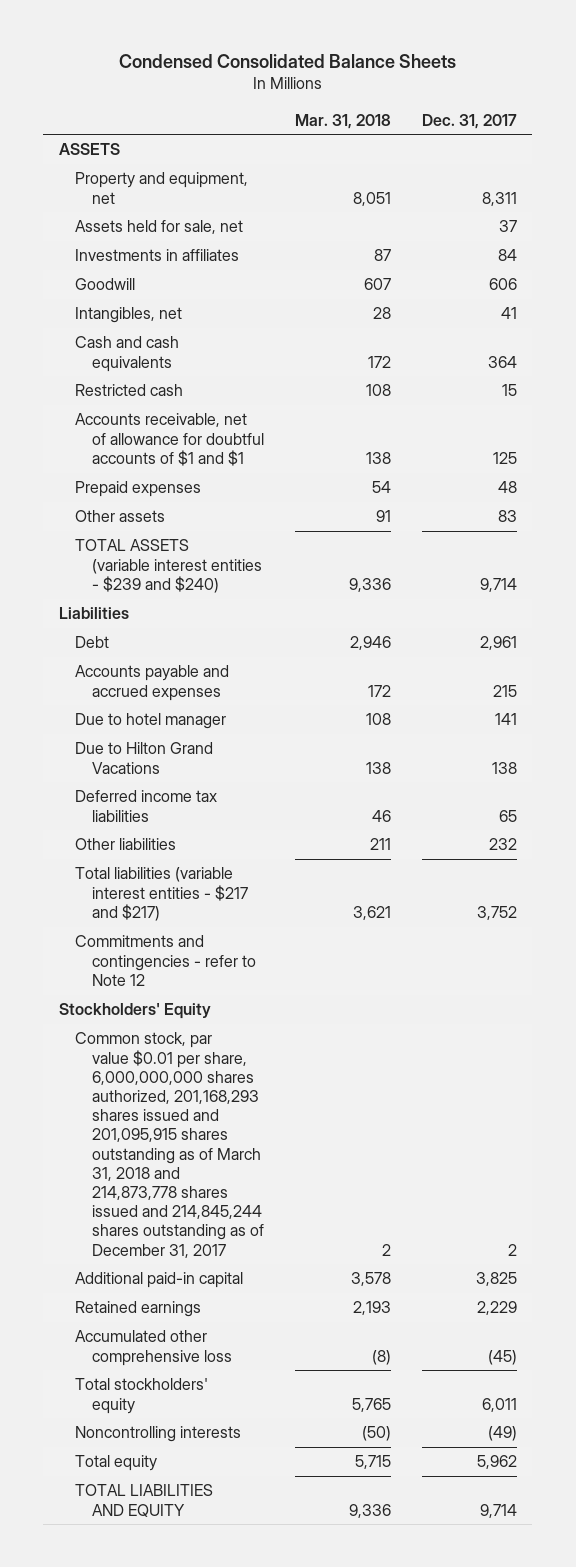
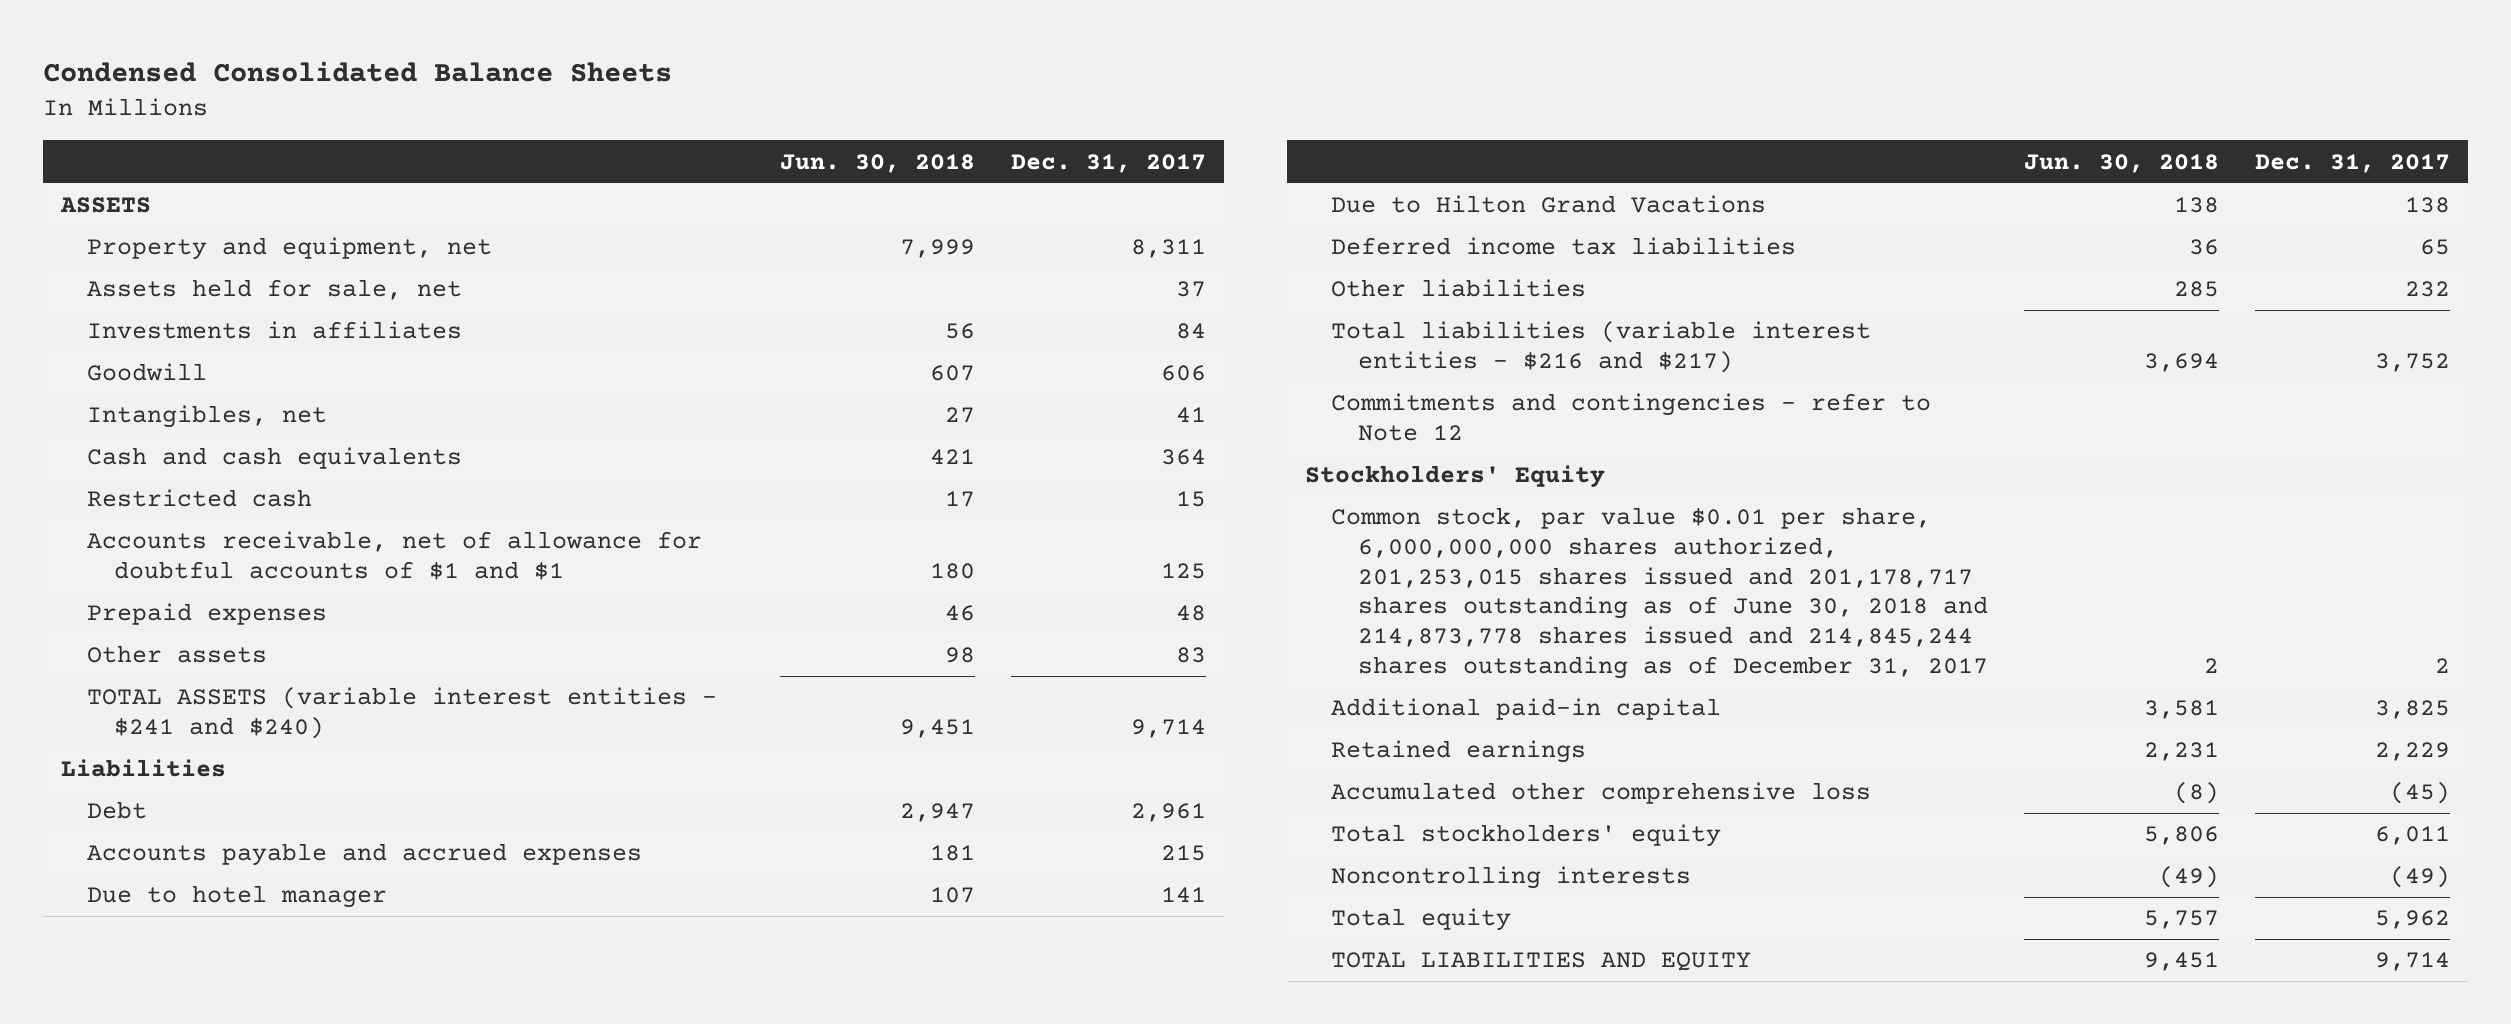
- | Mar. 31, 2018 | Dec. 31, 2017
+ | Jun. 30, 2018 | Dec. 31, 2017
- TOTAL ASSETS (variable interest entities - $239 and $240) | 9,336 | 9,714
+ TOTAL ASSETS (variable interest entities - $241 and $240) | 9,451 | 9,714
- Total liabilities (variable interest entities - $217 and $217) | 3,621 | 3,752
+ Total liabilities (variable interest entities - $216 and $217) | 3,694 | 3,752
- Common stock, par value $0.01 per share, 6,000,000,000 shares authorized, 201,168,293 shares issued and 201,095,915 shares outstanding as of March 31, 2018 and 214,873,778 shares issued and 214,845,244 shares outstanding as of December 31, 2017 | 2 | 2
+ Common stock, par value $0.01 per share, 6,000,000,000 shares authorized, 201,253,015 shares issued and 201,178,717 shares outstanding as of June 30, 2018 and 214,873,778 shares issued and 214,845,244 shares outstanding as of December 31, 2017 | 2 | 2

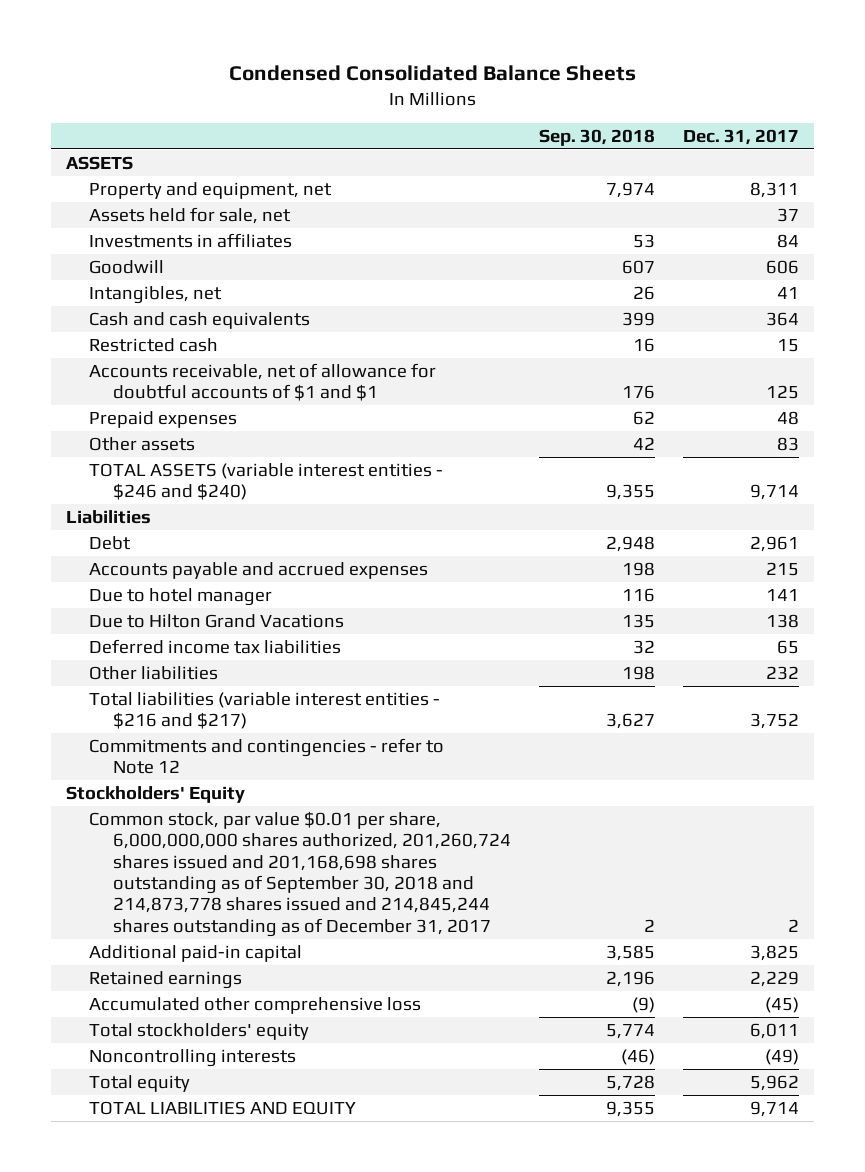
- | Jun. 30, 2018 | Dec. 31, 2017
+ | Sep. 30, 2018 | Dec. 31, 2017
- TOTAL ASSETS (variable interest entities - $241 and $240) | 9,451 | 9,714
+ TOTAL ASSETS (variable interest entities - $246 and $240) | 9,355 | 9,714
- Common stock, par value $0.01 per share, 6,000,000,000 shares authorized, 201,253,015 shares issued and 201,178,717 shares outstanding as of June 30, 2018 and 214,873,778 shares issued and 214,845,244 shares outstanding as of December 31, 2017 | 2 | 2
+ Common stock, par value $0.01 per share, 6,000,000,000 shares authorized, 201,260,724 shares issued and 201,168,698 shares outstanding as of September 30, 2018 and 214,873,778 shares issued and 214,845,244 shares outstanding as of December 31, 2017 | 2 | 2

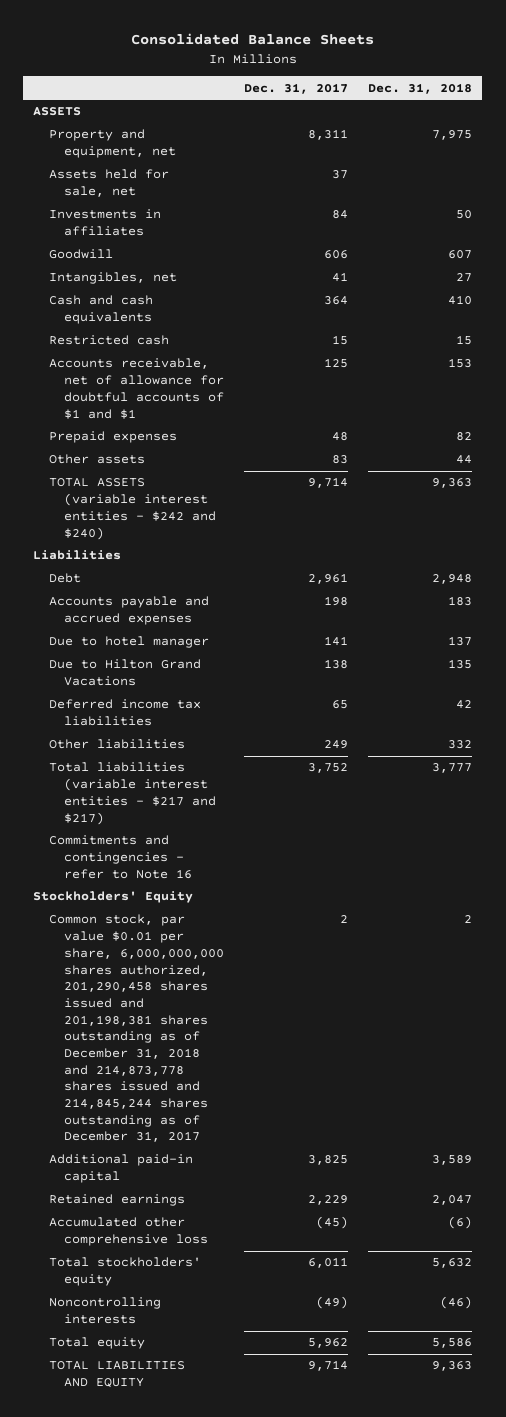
- Condensed Consolidated Balance Sheets
+ Consolidated Balance Sheets
- | Sep. 30, 2018 | Dec. 31, 2017
+ | Dec. 31, 2017 | Dec. 31, 2018
- TOTAL ASSETS (variable interest entities - $246 and $240) | 9,355 | 9,714
+ TOTAL ASSETS (variable interest entities - $242 and $240) | 9,714 | 9,363
- Accounts payable and accrued expenses | 198 | 215
+ Accounts payable and accrued expenses | 198 | 183
- Other liabilities | 198 | 232
- Total liabilities (variable interest entities - $216 and $217) | 3,627 | 3,752
- Commitments and contingencies - refer to Note 12
+ Other liabilities | 249 | 332
+ Total liabilities (variable interest entities - $217 and $217) | 3,752 | 3,777
+ Commitments and contingencies - refer to Note 16
- Common stock, par value $0.01 per share, 6,000,000,000 shares authorized, 201,260,724 shares issued and 201,168,698 shares outstanding as of September 30, 2018 and 214,873,778 shares issued and 214,845,244 shares outstanding as of December 31, 2017 | 2 | 2
+ Common stock, par value $0.01 per share, 6,000,000,000 shares authorized, 201,290,458 shares issued and 201,198,381 shares outstanding as of December 31, 2018 and 214,873,778 shares issued and 214,845,244 shares outstanding as of December 31, 2017 | 2 | 2

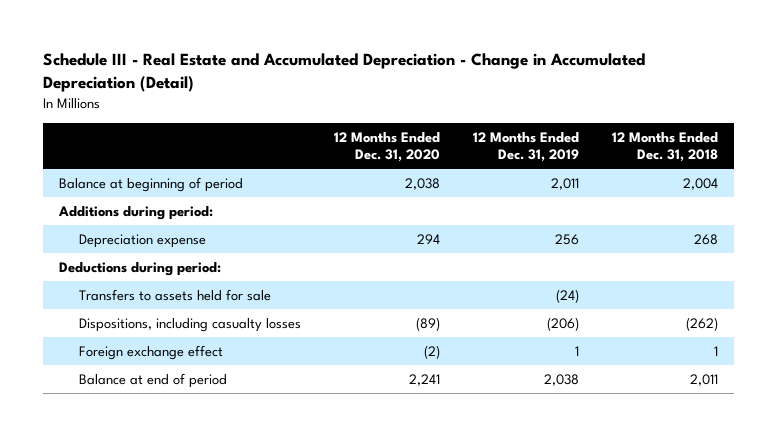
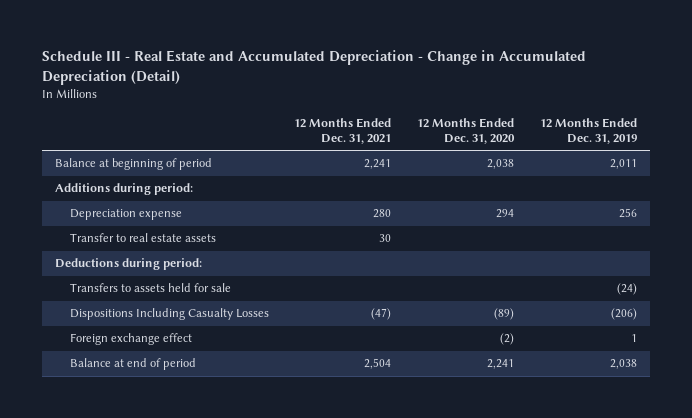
- | 12 Months Ended Dec. 31, 2020 | 12 Months Ended Dec. 31, 2019 | 12 Months Ended Dec. 31, 2018
+ | 12 Months Ended Dec. 31, 2021 | 12 Months Ended Dec. 31, 2020 | 12 Months Ended Dec. 31, 2019
+ Transfer to real estate assets | 30 | |
- Dispositions, including casualty losses | (89) | (206) | (262)
+ Dispositions Including Casualty Losses | (47) | (89) | (206)

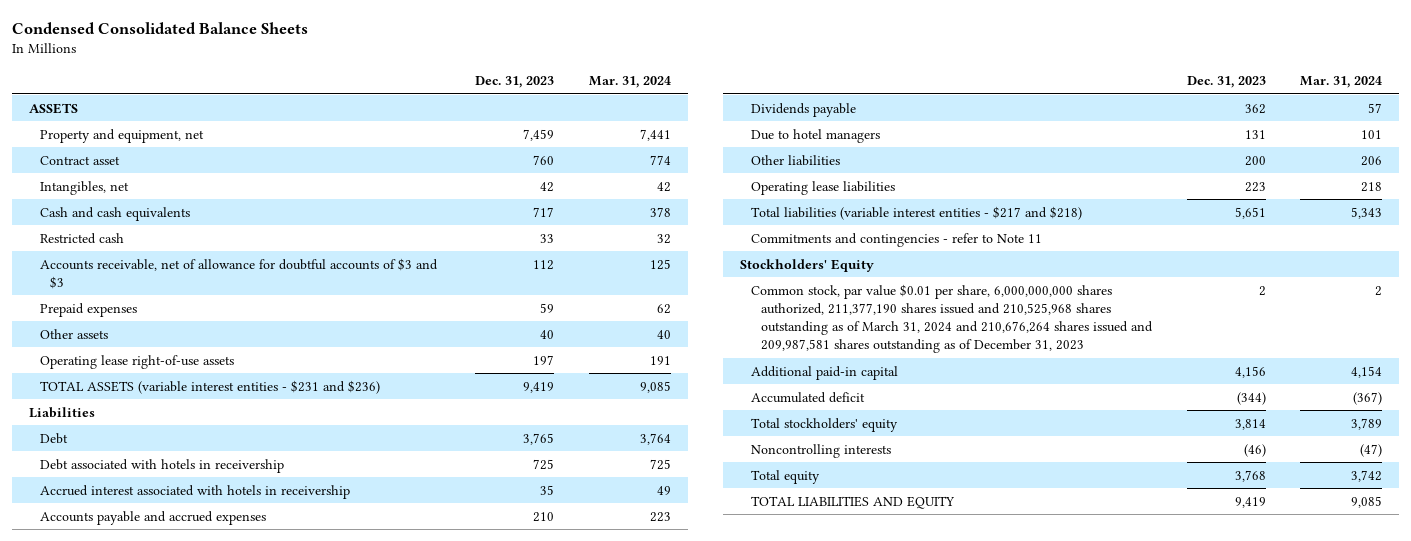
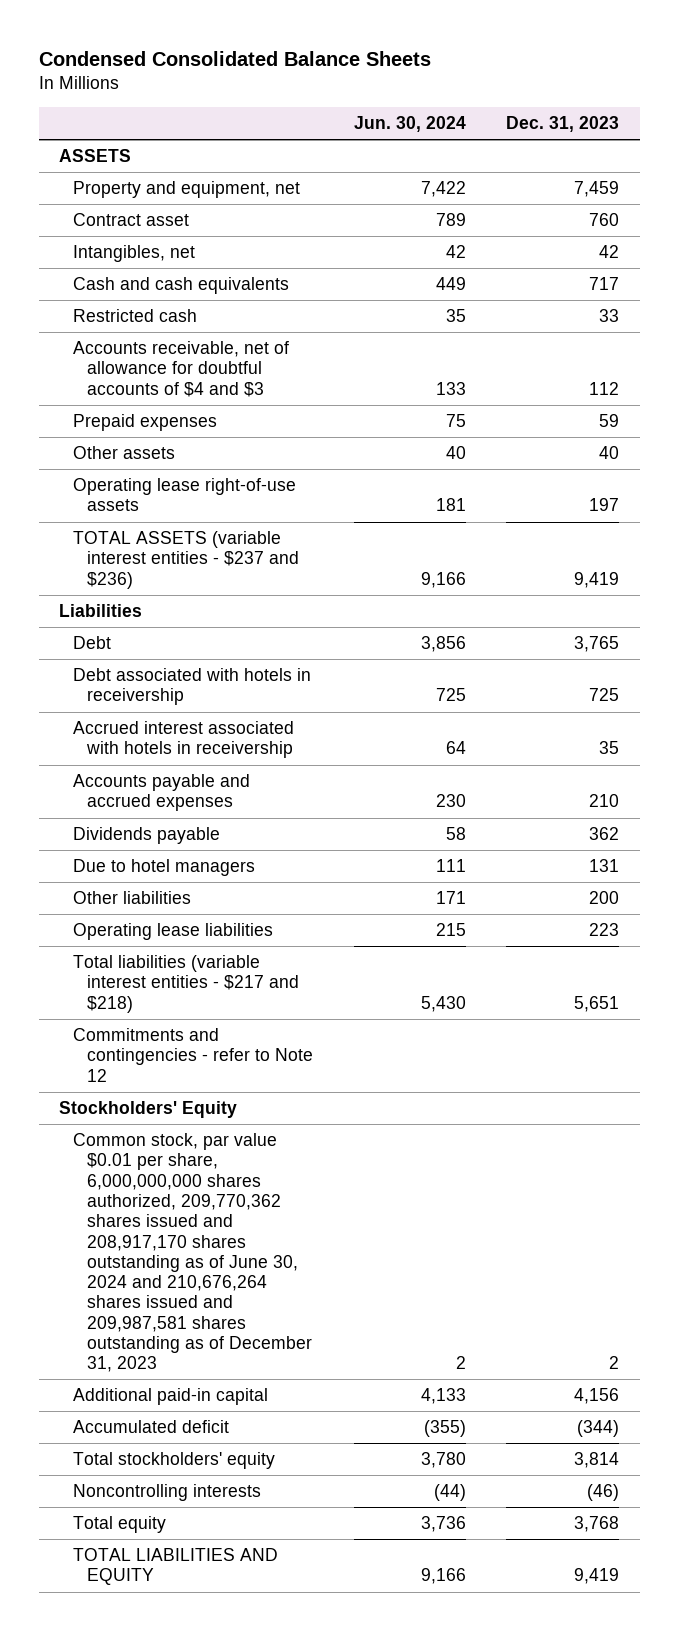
- | Dec. 31, 2023 | Mar. 31, 2024
+ | Jun. 30, 2024 | Dec. 31, 2023
- Accounts receivable, net of allowance for doubtful accounts of $3 and $3 | 112 | 125
+ Accounts receivable, net of allowance for doubtful accounts of $4 and $3 | 133 | 112
- TOTAL ASSETS (variable interest entities - $231 and $236) | 9,419 | 9,085
+ TOTAL ASSETS (variable interest entities - $237 and $236) | 9,166 | 9,419
- Commitments and contingencies - refer to Note 11
+ Commitments and contingencies - refer to Note 12
- Common stock, par value $0.01 per share, 6,000,000,000 shares authorized, 211,377,190 shares issued and 210,525,968 shares outstanding as of March 31, 2024 and 210,676,264 shares issued and 209,987,581 shares outstanding as of December 31, 2023 | 2 | 2
+ Common stock, par value $0.01 per share, 6,000,000,000 shares authorized, 209,770,362 shares issued and 208,917,170 shares outstanding as of June 30, 2024 and 210,676,264 shares issued and 209,987,581 shares outstanding as of December 31, 2023 | 2 | 2

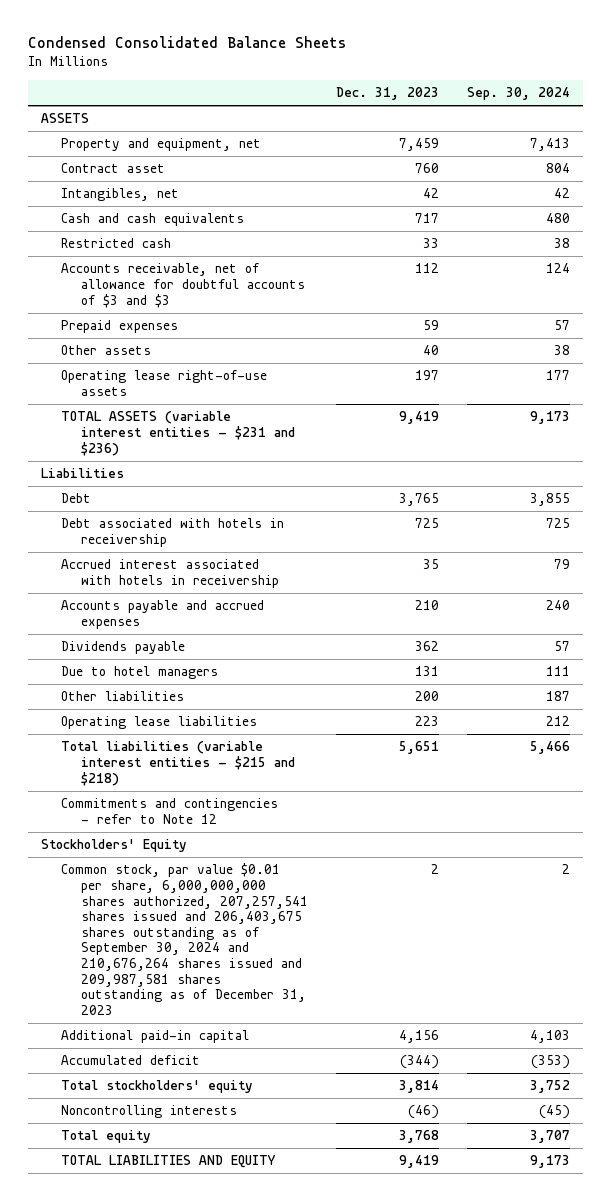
- | Jun. 30, 2024 | Dec. 31, 2023
+ | Dec. 31, 2023 | Sep. 30, 2024
- Accounts receivable, net of allowance for doubtful accounts of $4 and $3 | 133 | 112
+ Accounts receivable, net of allowance for doubtful accounts of $3 and $3 | 112 | 124
- TOTAL ASSETS (variable interest entities - $237 and $236) | 9,166 | 9,419
+ TOTAL ASSETS (variable interest entities - $231 and $236) | 9,419 | 9,173
- Total liabilities (variable interest entities - $217 and $218) | 5,430 | 5,651
+ Total liabilities (variable interest entities - $215 and $218) | 5,651 | 5,466
- Common stock, par value $0.01 per share, 6,000,000,000 shares authorized, 209,770,362 shares issued and 208,917,170 shares outstanding as of June 30, 2024 and 210,676,264 shares issued and 209,987,581 shares outstanding as of December 31, 2023 | 2 | 2
+ Common stock, par value $0.01 per share, 6,000,000,000 shares authorized, 207,257,541 shares issued and 206,403,675 shares outstanding as of September 30, 2024 and 210,676,264 shares issued and 209,987,581 shares outstanding as of December 31, 2023 | 2 | 2

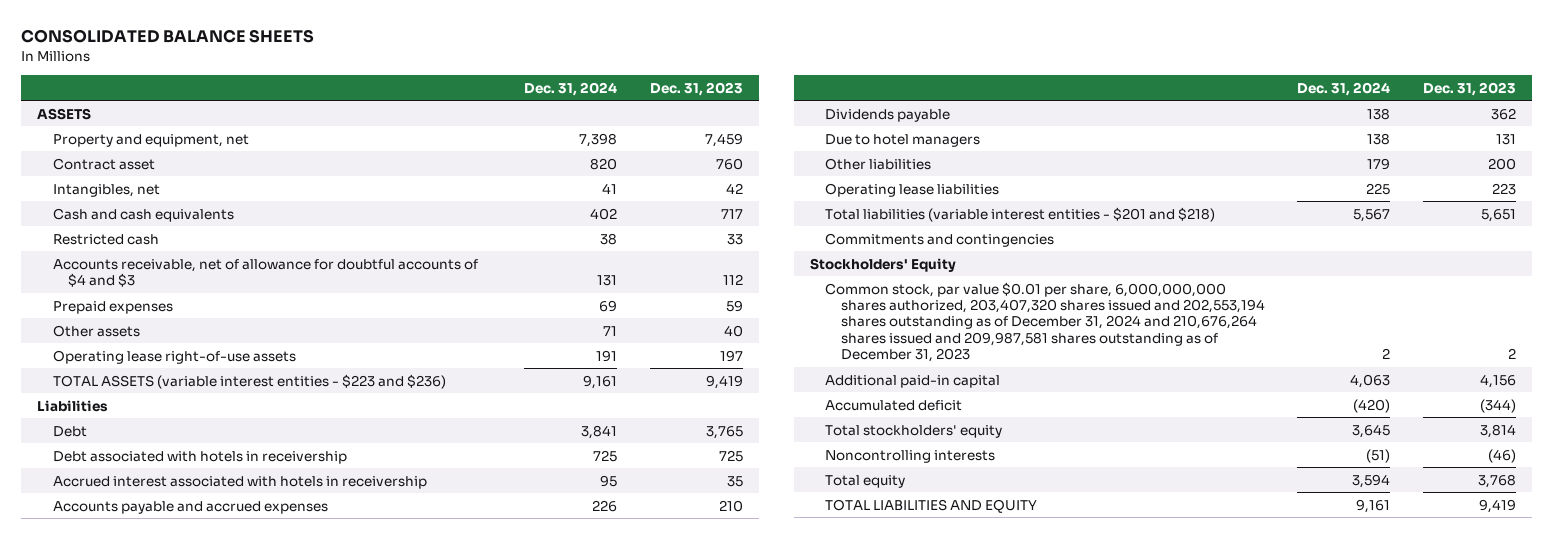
- Condensed Consolidated Balance Sheets
+ CONSOLIDATED BALANCE SHEETS
- | Dec. 31, 2023 | Sep. 30, 2024
+ | Dec. 31, 2024 | Dec. 31, 2023
- Accounts receivable, net of allowance for doubtful accounts of $3 and $3 | 112 | 124
+ Accounts receivable, net of allowance for doubtful accounts of $4 and $3 | 131 | 112
- TOTAL ASSETS (variable interest entities - $231 and $236) | 9,419 | 9,173
+ TOTAL ASSETS (variable interest entities - $223 and $236) | 9,161 | 9,419
- Total liabilities (variable interest entities - $215 and $218) | 5,651 | 5,466
- Commitments and contingencies - refer to Note 12
+ Total liabilities (variable interest entities - $201 and $218) | 5,567 | 5,651
+ Commitments and contingencies
- Common stock, par value $0.01 per share, 6,000,000,000 shares authorized, 207,257,541 shares issued and 206,403,675 shares outstanding as of September 30, 2024 and 210,676,264 shares issued and 209,987,581 shares outstanding as of December 31, 2023 | 2 | 2
+ Common stock, par value $0.01 per share, 6,000,000,000 shares authorized, 203,407,320 shares issued and 202,553,194 shares outstanding as of December 31, 2024 and 210,676,264 shares issued and 209,987,581 shares outstanding as of December 31, 2023 | 2 | 2

